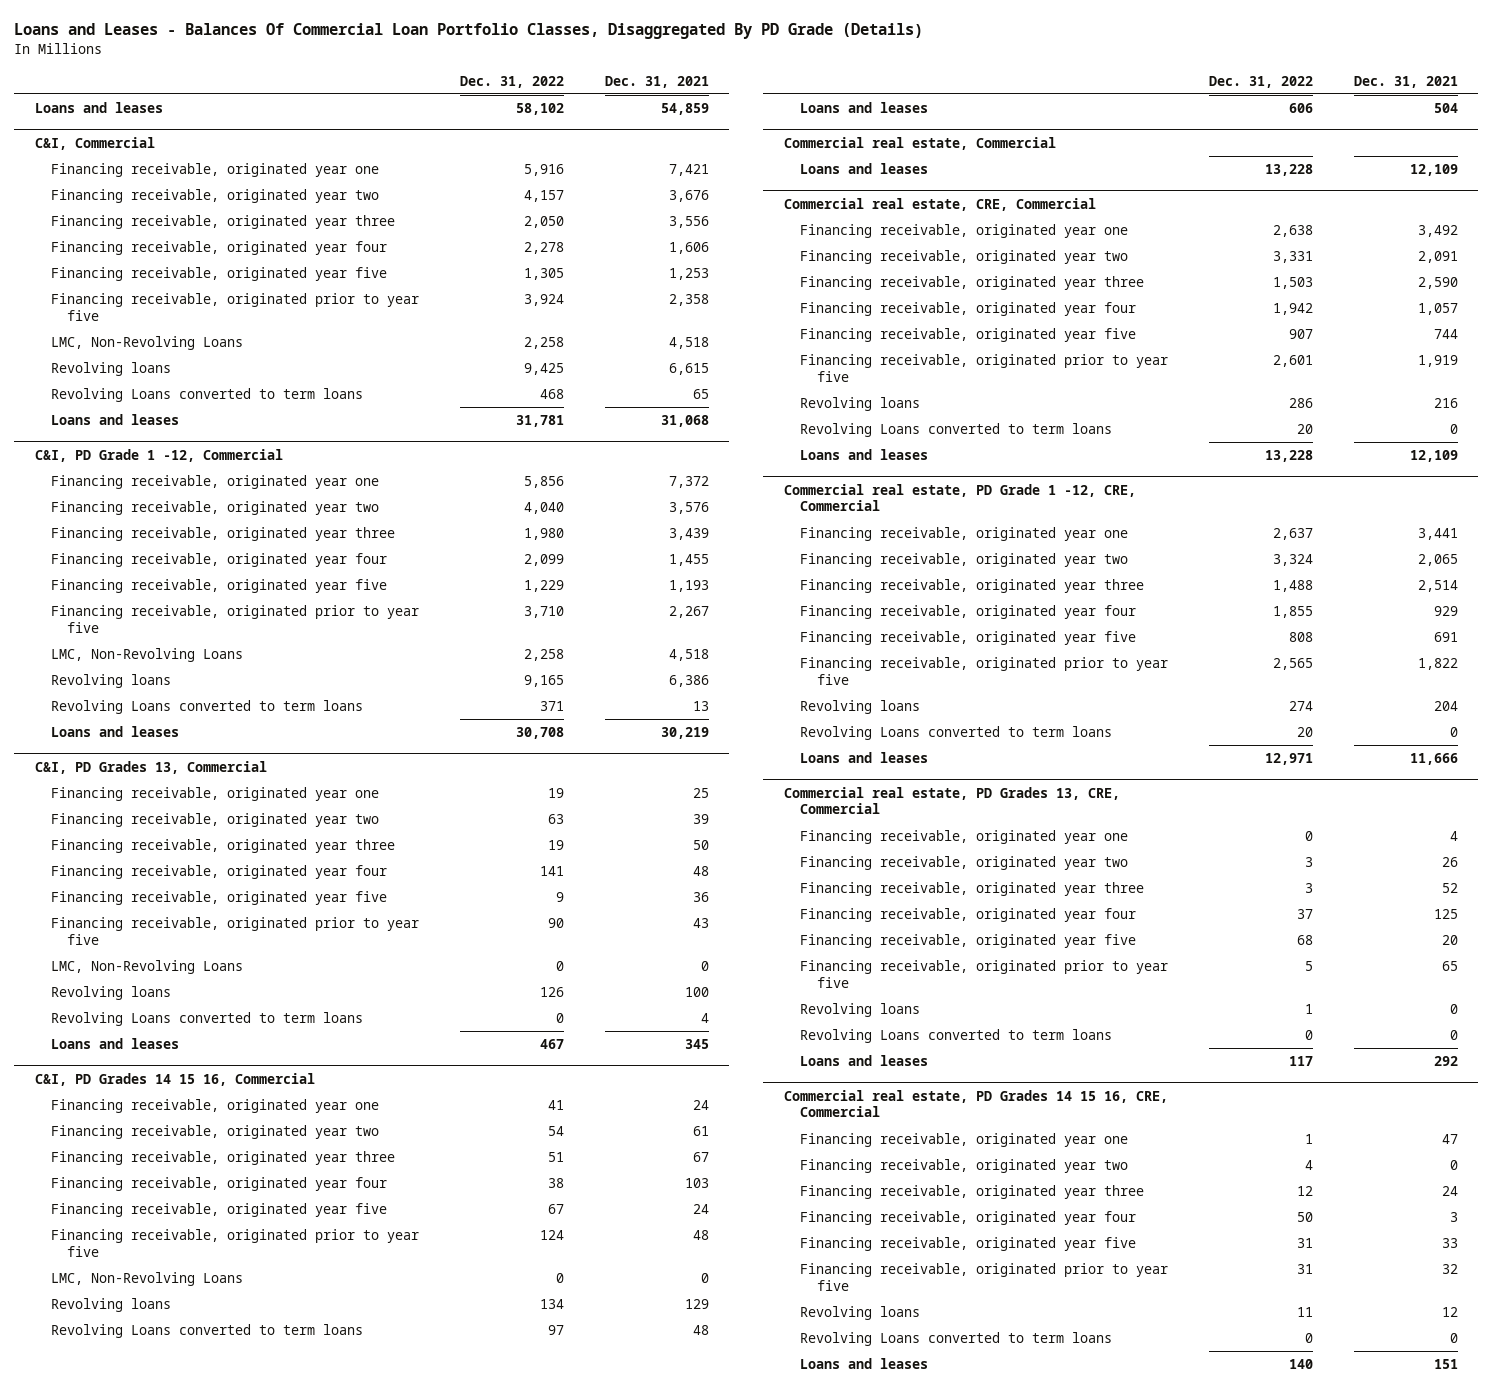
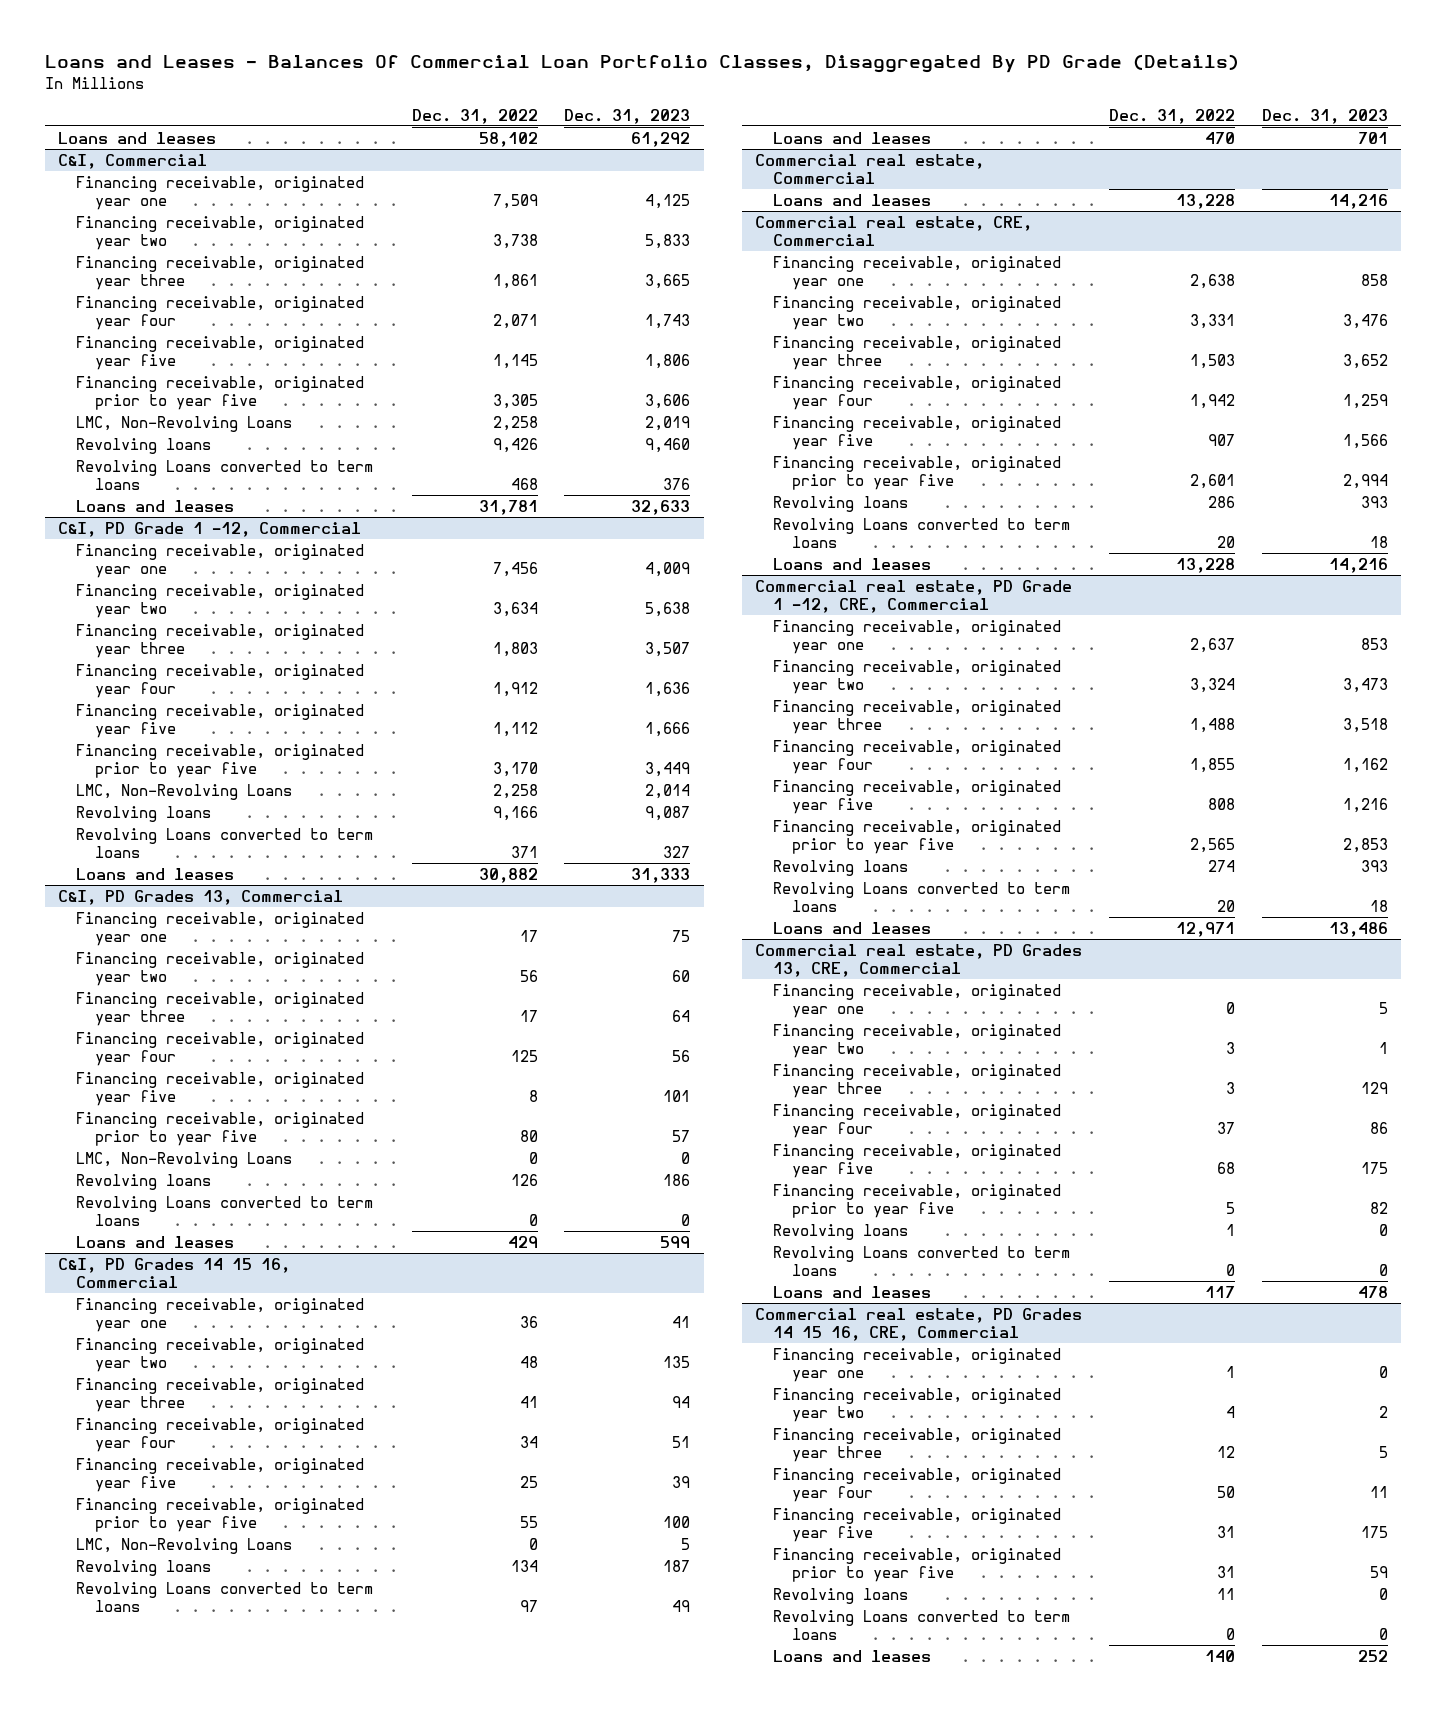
- | Dec. 31, 2022 | Dec. 31, 2021
+ | Dec. 31, 2022 | Dec. 31, 2023
@ C&I, Commercial
- Financing receivable, originated year one | 5,916 | 7,421
- Financing receivable, originated year two | 4,157 | 3,676
- Financing receivable, originated year three | 2,050 | 3,556
- Financing receivable, originated year four | 2,278 | 1,606
- Financing receivable, originated year five | 1,305 | 1,253
- Financing receivable, originated prior to year five | 3,924 | 2,358
+ Financing receivable, originated year one | 7,509 | 4,125
+ Financing receivable, originated year two | 3,738 | 5,833
+ Financing receivable, originated year three | 1,861 | 3,665
+ Financing receivable, originated year four | 2,071 | 1,743
+ Financing receivable, originated year five | 1,145 | 1,806
+ Financing receivable, originated prior to year five | 3,305 | 3,606
- Revolving loans | 9,425 | 6,615
+ Revolving loans | 9,426 | 9,460
@ C&I, PD Grade 1 -12, Commercial
- Financing receivable, originated year one | 5,856 | 7,372
- Financing receivable, originated year two | 4,040 | 3,576
- Financing receivable, originated year three | 1,980 | 3,439
- Financing receivable, originated year four | 2,099 | 1,455
- Financing receivable, originated year five | 1,229 | 1,193
- Financing receivable, originated prior to year five | 3,710 | 2,267
+ Financing receivable, originated year one | 7,456 | 4,009
+ Financing receivable, originated year two | 3,634 | 5,638
+ Financing receivable, originated year three | 1,803 | 3,507
+ Financing receivable, originated year four | 1,912 | 1,636
+ Financing receivable, originated year five | 1,112 | 1,666
+ Financing receivable, originated prior to year five | 3,170 | 3,449
- Revolving loans | 9,165 | 6,386
+ Revolving loans | 9,166 | 9,087
- Loans and leases | 30,708 | 30,219
+ Loans and leases | 30,882 | 31,333
@ C&I, PD Grades 13, Commercial
- Financing receivable, originated year one | 19 | 25
- Financing receivable, originated year two | 63 | 39
- Financing receivable, originated year three | 19 | 50
- Financing receivable, originated year four | 141 | 48
- Financing receivable, originated year five | 9 | 36
- Financing receivable, originated prior to year five | 90 | 43
+ Financing receivable, originated year one | 17 | 75
+ Financing receivable, originated year two | 56 | 60
+ Financing receivable, originated year three | 17 | 64
+ Financing receivable, originated year four | 125 | 56
+ Financing receivable, originated year five | 8 | 101
+ Financing receivable, originated prior to year five | 80 | 57
- Loans and leases | 467 | 345
+ Loans and leases | 429 | 599
@ C&I, PD Grades 14 15 16, Commercial
- Financing receivable, originated year one | 41 | 24
- Financing receivable, originated year two | 54 | 61
- Financing receivable, originated year three | 51 | 67
- Financing receivable, originated year four | 38 | 103
- Financing receivable, originated year five | 67 | 24
- Financing receivable, originated prior to year five | 124 | 48
+ Financing receivable, originated year one | 36 | 41
+ Financing receivable, originated year two | 48 | 135
+ Financing receivable, originated year three | 41 | 94
+ Financing receivable, originated year four | 34 | 51
+ Financing receivable, originated year five | 25 | 39
+ Financing receivable, originated prior to year five | 55 | 100
- Loans and leases | 606 | 504
+ Loans and leases | 470 | 701

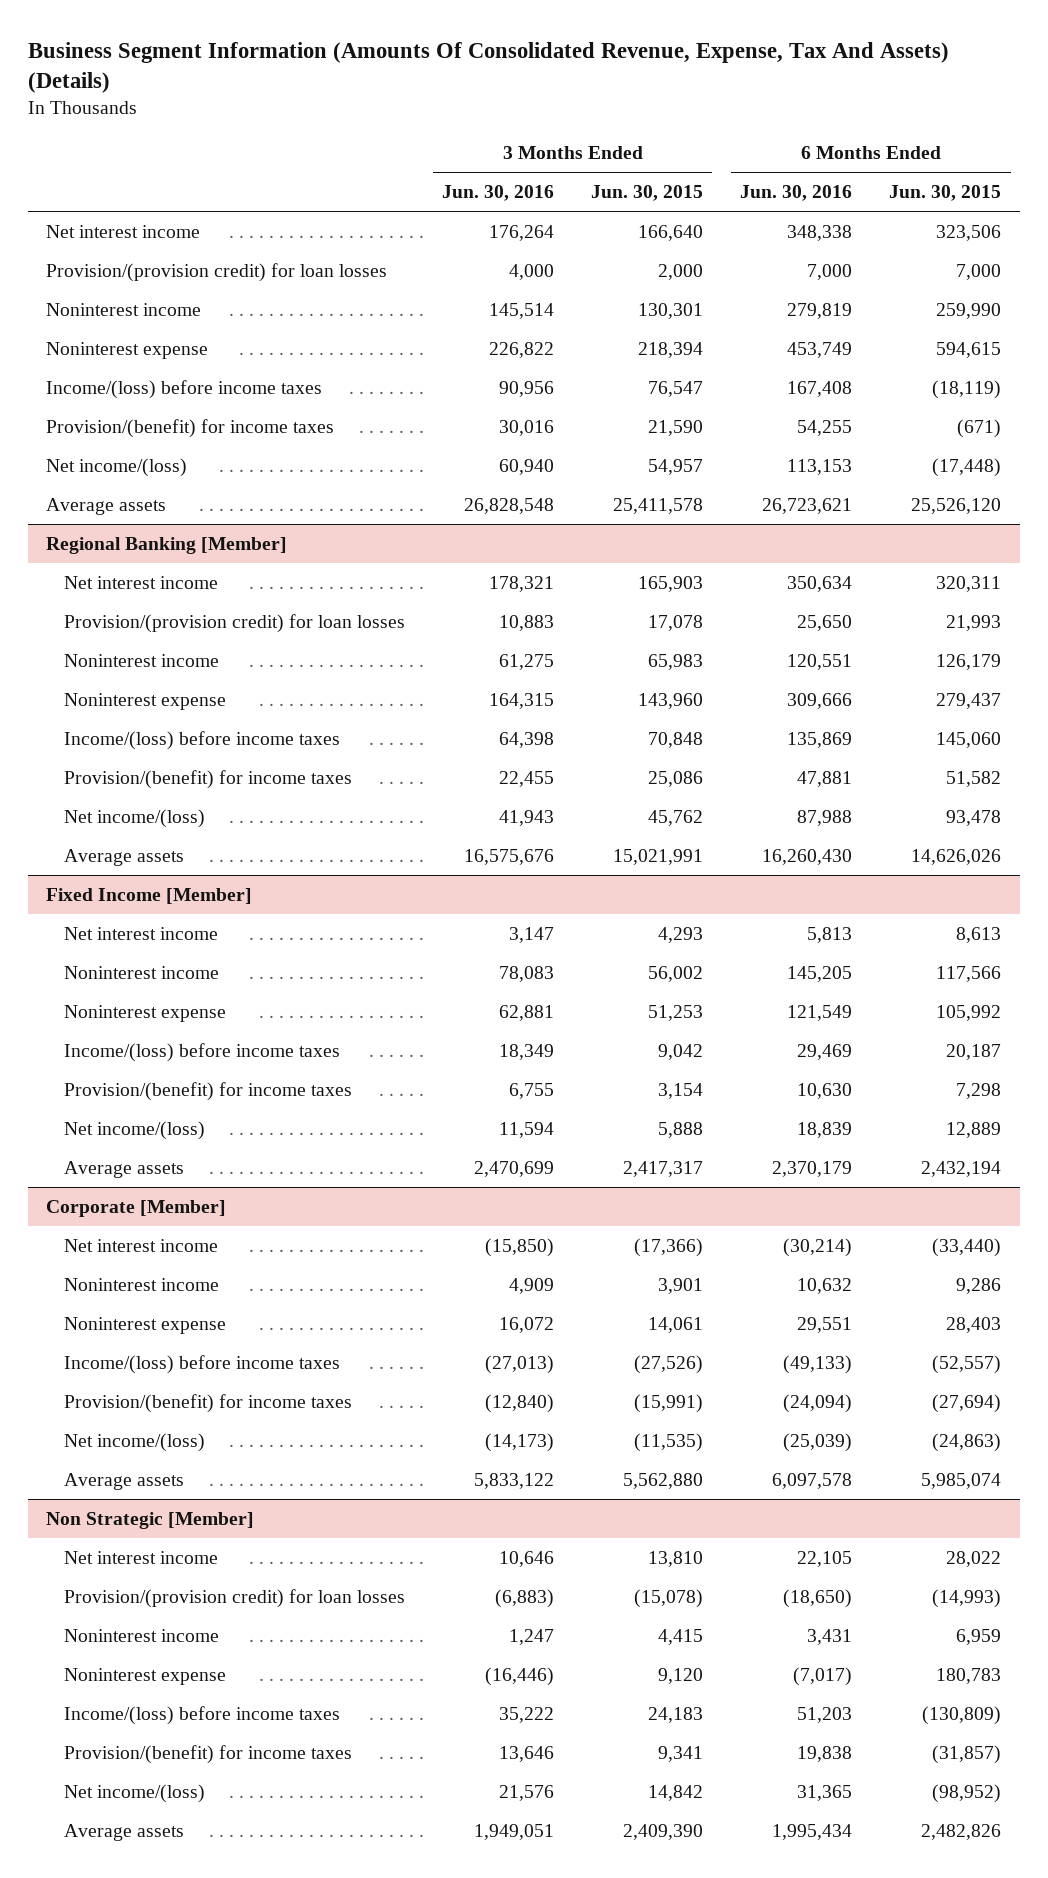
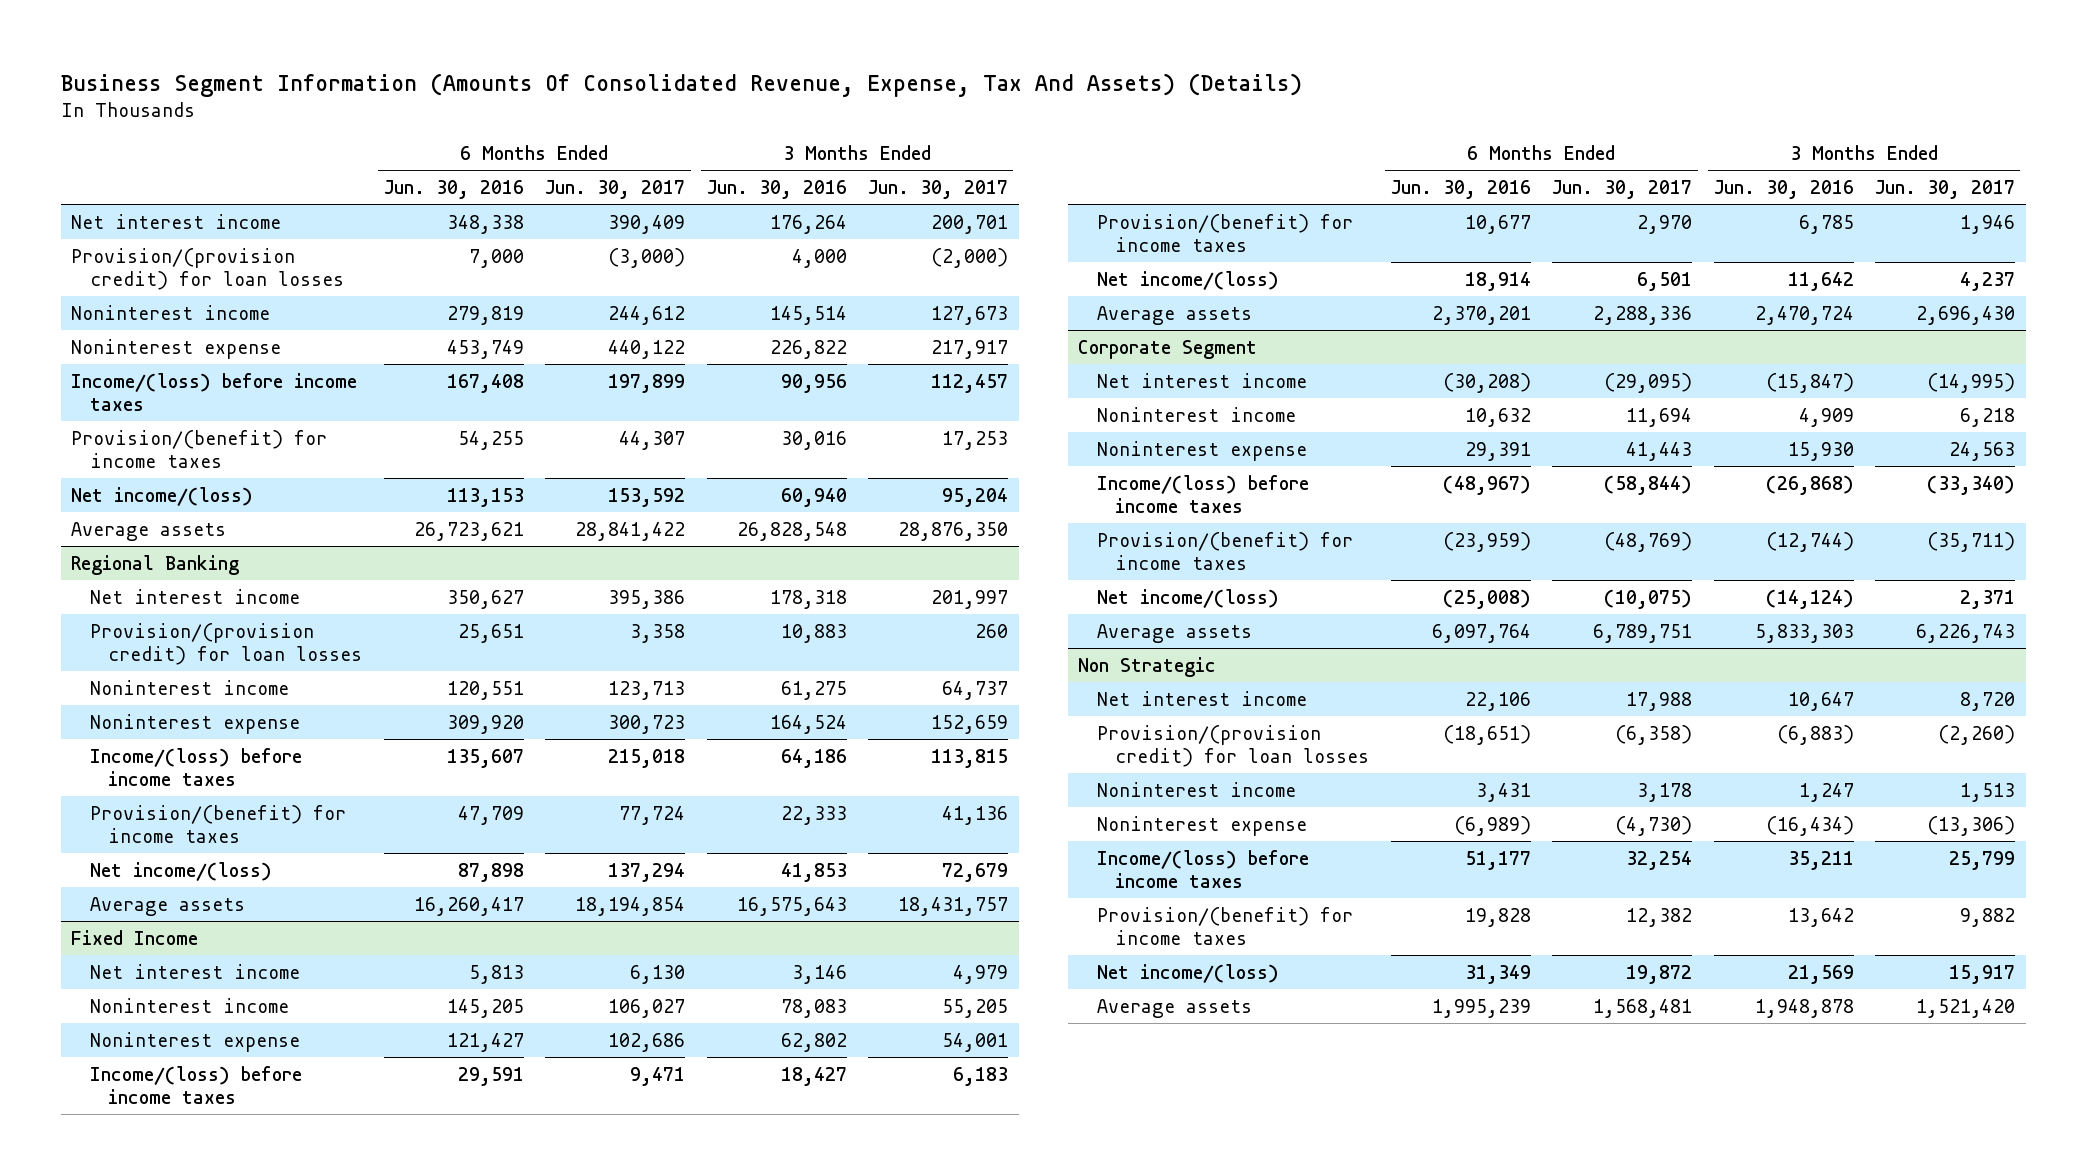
- | 3 Months Ended Jun. 30, 2016 | 3 Months Ended Jun. 30, 2015 | 6 Months Ended Jun. 30, 2016 | 6 Months Ended Jun. 30, 2015
+ | 6 Months Ended Jun. 30, 2016 | 6 Months Ended Jun. 30, 2017 | 3 Months Ended Jun. 30, 2016 | 3 Months Ended Jun. 30, 2017
- Regional Banking [Member]
- Net interest income | 178,321 | 165,903 | 350,634 | 320,311
- Provision/(provision credit) for loan losses | 10,883 | 17,078 | 25,650 | 21,993
+ Regional Banking
+ Net interest income | 350,627 | 395,386 | 178,318 | 201,997
+ Provision/(provision credit) for loan losses | 25,651 | 3,358 | 10,883 | 260
- Noninterest expense | 164,315 | 143,960 | 309,666 | 279,437
- Income/(loss) before income taxes | 64,398 | 70,848 | 135,869 | 145,060
- Provision/(benefit) for income taxes | 22,455 | 25,086 | 47,881 | 51,582
- Net income/(loss) | 41,943 | 45,762 | 87,988 | 93,478
- Average assets | 16,575,676 | 15,021,991 | 16,260,430 | 14,626,026
- Fixed Income [Member]
- Net interest income | 3,147 | 4,293 | 5,813 | 8,613
+ Noninterest expense | 309,920 | 300,723 | 164,524 | 152,659
+ Income/(loss) before income taxes | 135,607 | 215,018 | 64,186 | 113,815
+ Provision/(benefit) for income taxes | 47,709 | 77,724 | 22,333 | 41,136
+ Net income/(loss) | 87,898 | 137,294 | 41,853 | 72,679
+ Average assets | 16,260,417 | 18,194,854 | 16,575,643 | 18,431,757
+ Fixed Income
+ Net interest income | 5,813 | 6,130 | 3,146 | 4,979
- Noninterest expense | 62,881 | 51,253 | 121,549 | 105,992
- Income/(loss) before income taxes | 18,349 | 9,042 | 29,469 | 20,187
- Provision/(benefit) for income taxes | 6,755 | 3,154 | 10,630 | 7,298
- Net income/(loss) | 11,594 | 5,888 | 18,839 | 12,889
- Average assets | 2,470,699 | 2,417,317 | 2,370,179 | 2,432,194
- Corporate [Member]
- Net interest income | (15,850) | (17,366) | (30,214) | (33,440)
+ Noninterest expense | 121,427 | 102,686 | 62,802 | 54,001
+ Income/(loss) before income taxes | 29,591 | 9,471 | 18,427 | 6,183
+ Provision/(benefit) for income taxes | 10,677 | 2,970 | 6,785 | 1,946
+ Net income/(loss) | 18,914 | 6,501 | 11,642 | 4,237
+ Average assets | 2,370,201 | 2,288,336 | 2,470,724 | 2,696,430
+ Corporate Segment
+ Net interest income | (30,208) | (29,095) | (15,847) | (14,995)
- Noninterest expense | 16,072 | 14,061 | 29,551 | 28,403
- Income/(loss) before income taxes | (27,013) | (27,526) | (49,133) | (52,557)
- Provision/(benefit) for income taxes | (12,840) | (15,991) | (24,094) | (27,694)
- Net income/(loss) | (14,173) | (11,535) | (25,039) | (24,863)
- Average assets | 5,833,122 | 5,562,880 | 6,097,578 | 5,985,074
- Non Strategic [Member]
- Net interest income | 10,646 | 13,810 | 22,105 | 28,022
- Provision/(provision credit) for loan losses | (6,883) | (15,078) | (18,650) | (14,993)
+ Noninterest expense | 29,391 | 41,443 | 15,930 | 24,563
+ Income/(loss) before income taxes | (48,967) | (58,844) | (26,868) | (33,340)
+ Provision/(benefit) for income taxes | (23,959) | (48,769) | (12,744) | (35,711)
+ Net income/(loss) | (25,008) | (10,075) | (14,124) | 2,371
+ Average assets | 6,097,764 | 6,789,751 | 5,833,303 | 6,226,743
+ Non Strategic
+ Net interest income | 22,106 | 17,988 | 10,647 | 8,720
+ Provision/(provision credit) for loan losses | (18,651) | (6,358) | (6,883) | (2,260)
- Noninterest expense | (16,446) | 9,120 | (7,017) | 180,783
- Income/(loss) before income taxes | 35,222 | 24,183 | 51,203 | (130,809)
- Provision/(benefit) for income taxes | 13,646 | 9,341 | 19,838 | (31,857)
- Net income/(loss) | 21,576 | 14,842 | 31,365 | (98,952)
- Average assets | 1,949,051 | 2,409,390 | 1,995,434 | 2,482,826
+ Noninterest expense | (6,989) | (4,730) | (16,434) | (13,306)
+ Income/(loss) before income taxes | 51,177 | 32,254 | 35,211 | 25,799
+ Provision/(benefit) for income taxes | 19,828 | 12,382 | 13,642 | 9,882
+ Net income/(loss) | 31,349 | 19,872 | 21,569 | 15,917
+ Average assets | 1,995,239 | 1,568,481 | 1,948,878 | 1,521,420

